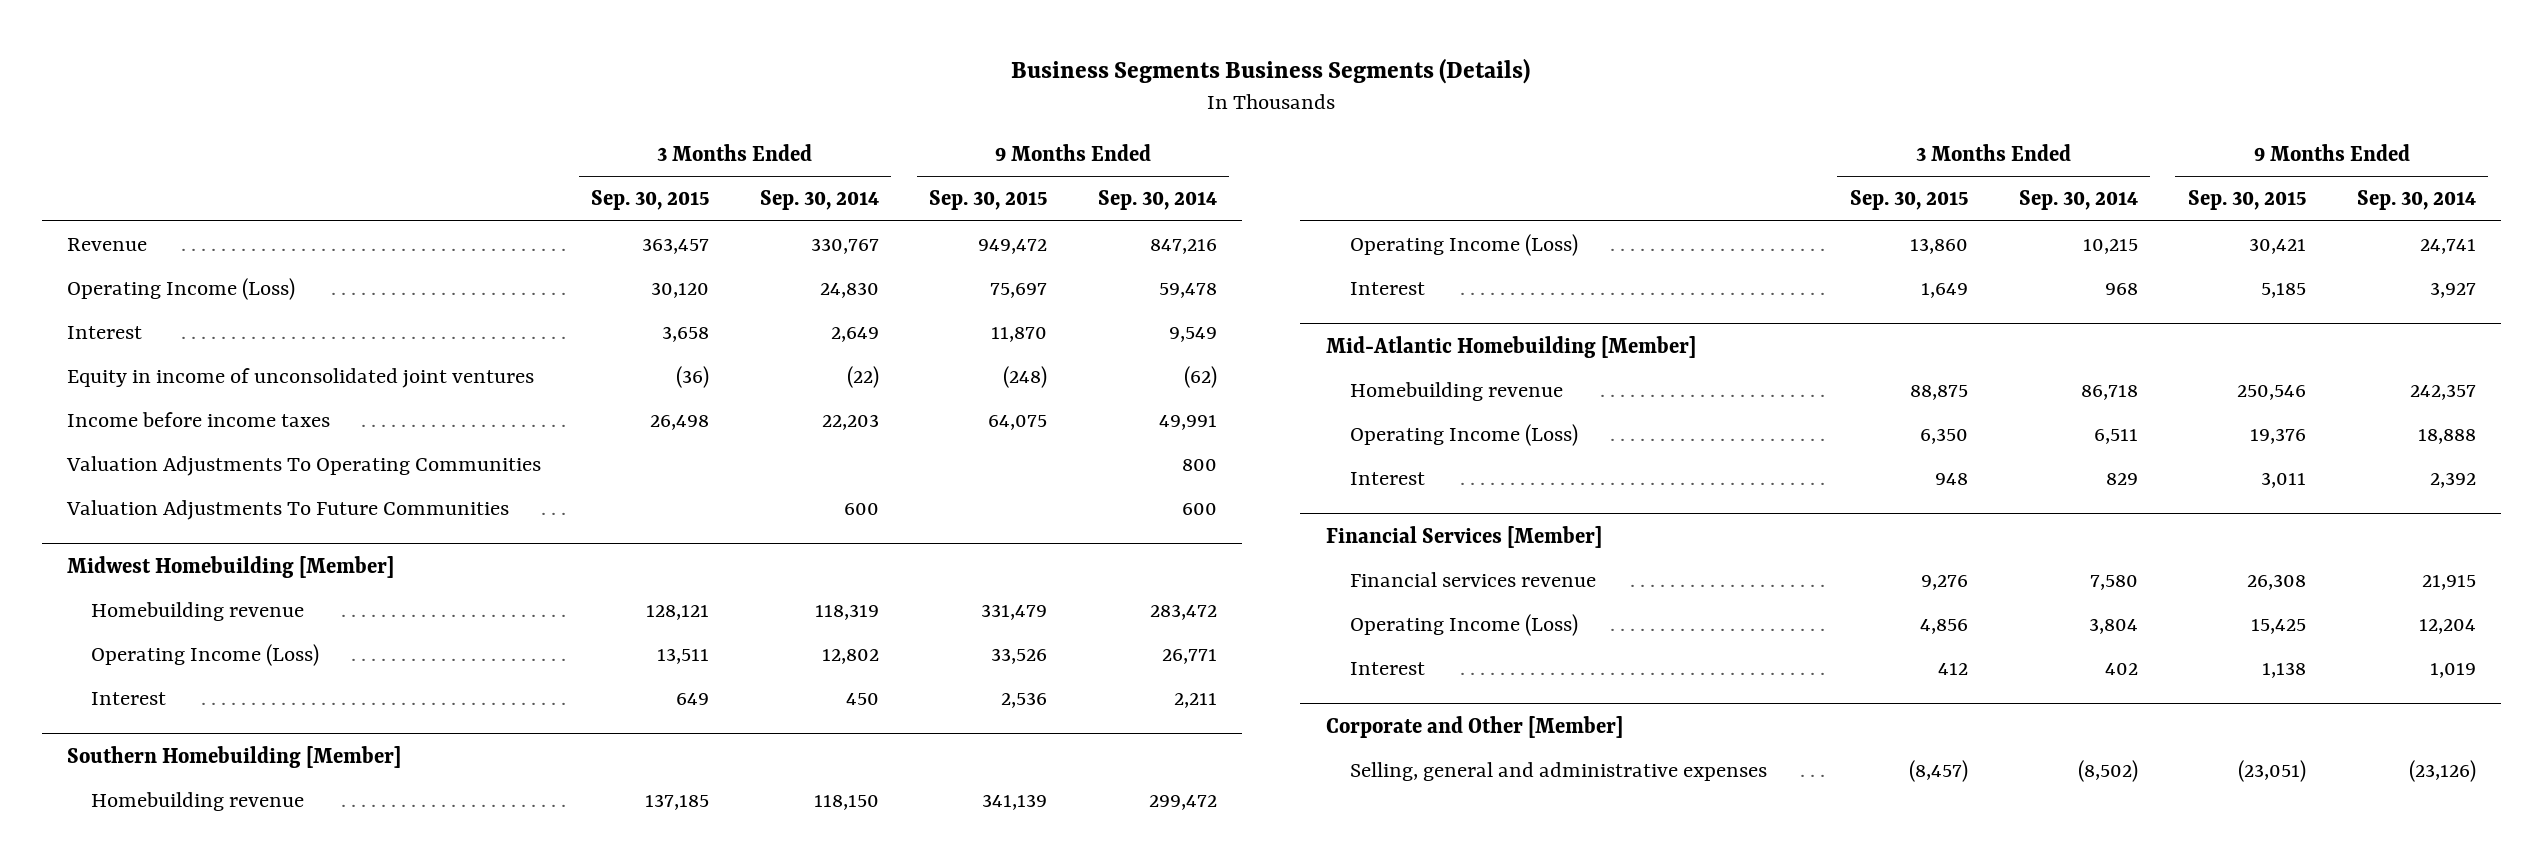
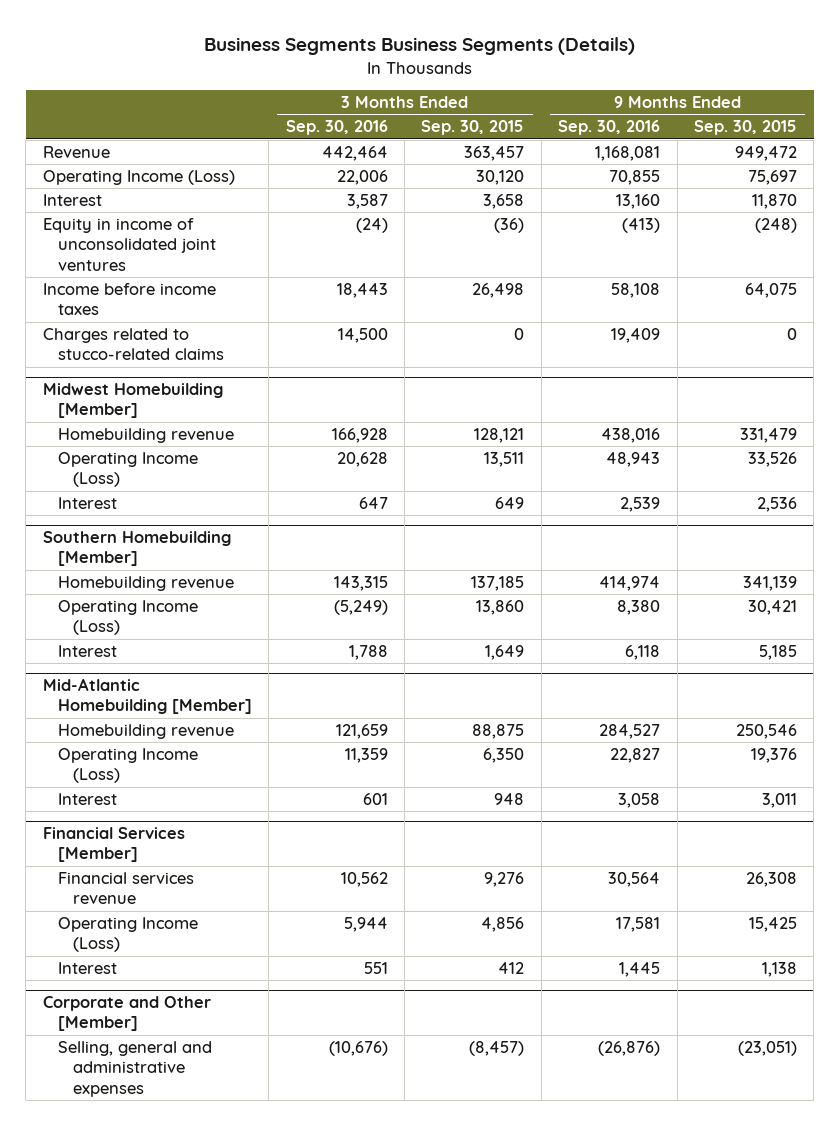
- | 3 Months Ended Sep. 30, 2015 | 3 Months Ended Sep. 30, 2014 | 9 Months Ended Sep. 30, 2015 | 9 Months Ended Sep. 30, 2014
+ | 3 Months Ended Sep. 30, 2016 | 3 Months Ended Sep. 30, 2015 | 9 Months Ended Sep. 30, 2016 | 9 Months Ended Sep. 30, 2015
- Valuation Adjustments To Operating Communities | | | | 800
- Valuation Adjustments To Future Communities | | 600 | | 600
+ Charges related to stucco-related claims | 14,500 | 0 | 19,409 | 0

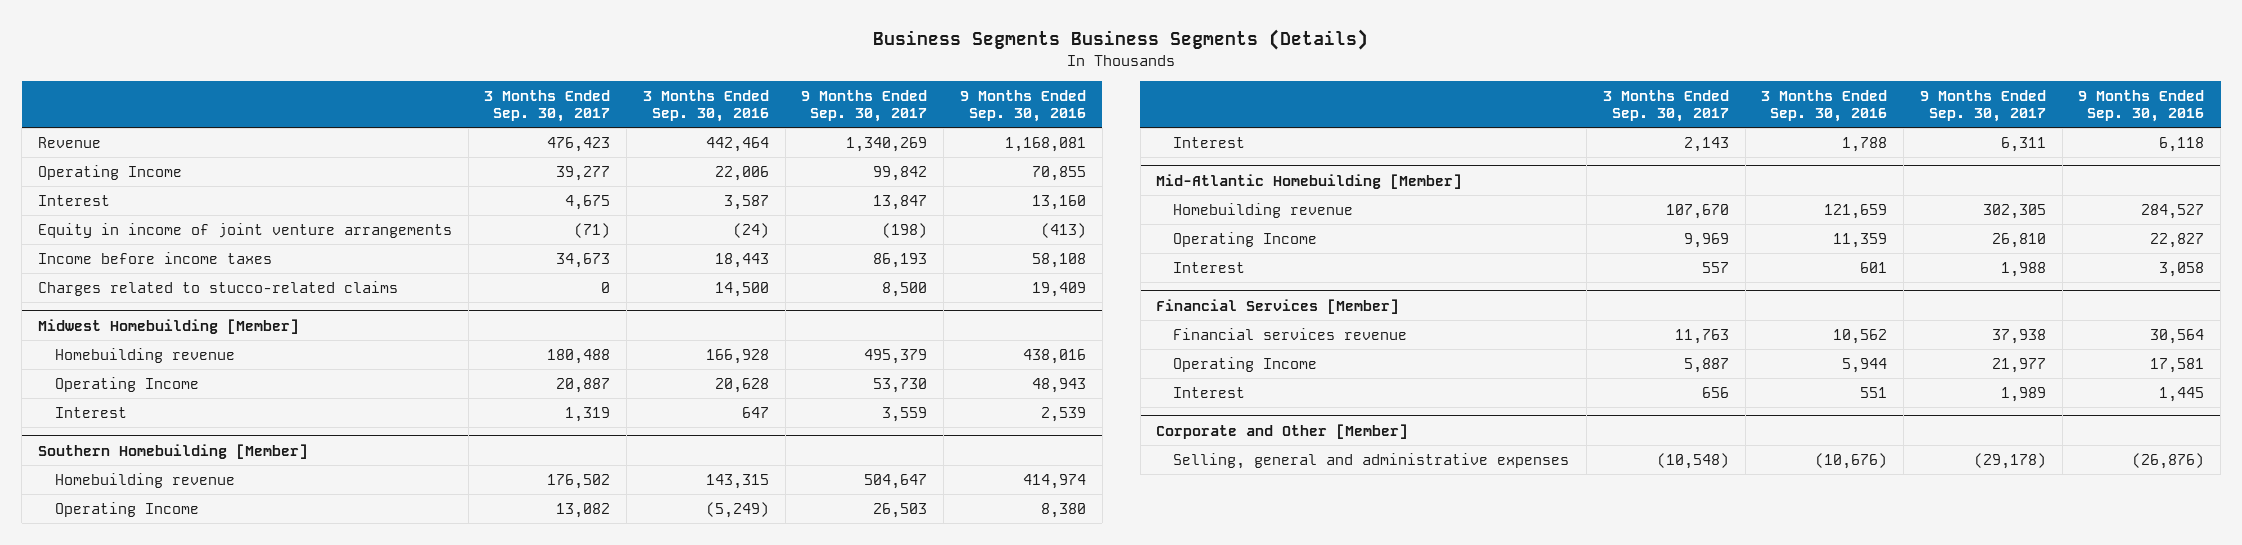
- | 3 Months Ended Sep. 30, 2016 | 3 Months Ended Sep. 30, 2015 | 9 Months Ended Sep. 30, 2016 | 9 Months Ended Sep. 30, 2015
+ | 3 Months Ended Sep. 30, 2017 | 3 Months Ended Sep. 30, 2016 | 9 Months Ended Sep. 30, 2017 | 9 Months Ended Sep. 30, 2016
- Operating Income (Loss) | 22,006 | 30,120 | 70,855 | 75,697
+ Operating Income | 39,277 | 22,006 | 99,842 | 70,855
- Equity in income of unconsolidated joint ventures | (24) | (36) | (413) | (248)
+ Equity in income of joint venture arrangements | (71) | (24) | (198) | (413)
@ Midwest Homebuilding [Member]
- Operating Income (Loss) | 20,628 | 13,511 | 48,943 | 33,526
+ Operating Income | 20,887 | 20,628 | 53,730 | 48,943
@ Southern Homebuilding [Member]
- Operating Income (Loss) | (5,249) | 13,860 | 8,380 | 30,421
+ Operating Income | 13,082 | (5,249) | 26,503 | 8,380
@ Mid-Atlantic Homebuilding [Member]
- Operating Income (Loss) | 11,359 | 6,350 | 22,827 | 19,376
+ Operating Income | 9,969 | 11,359 | 26,810 | 22,827
@ Financial Services [Member]
- Operating Income (Loss) | 5,944 | 4,856 | 17,581 | 15,425
+ Operating Income | 5,887 | 5,944 | 21,977 | 17,581

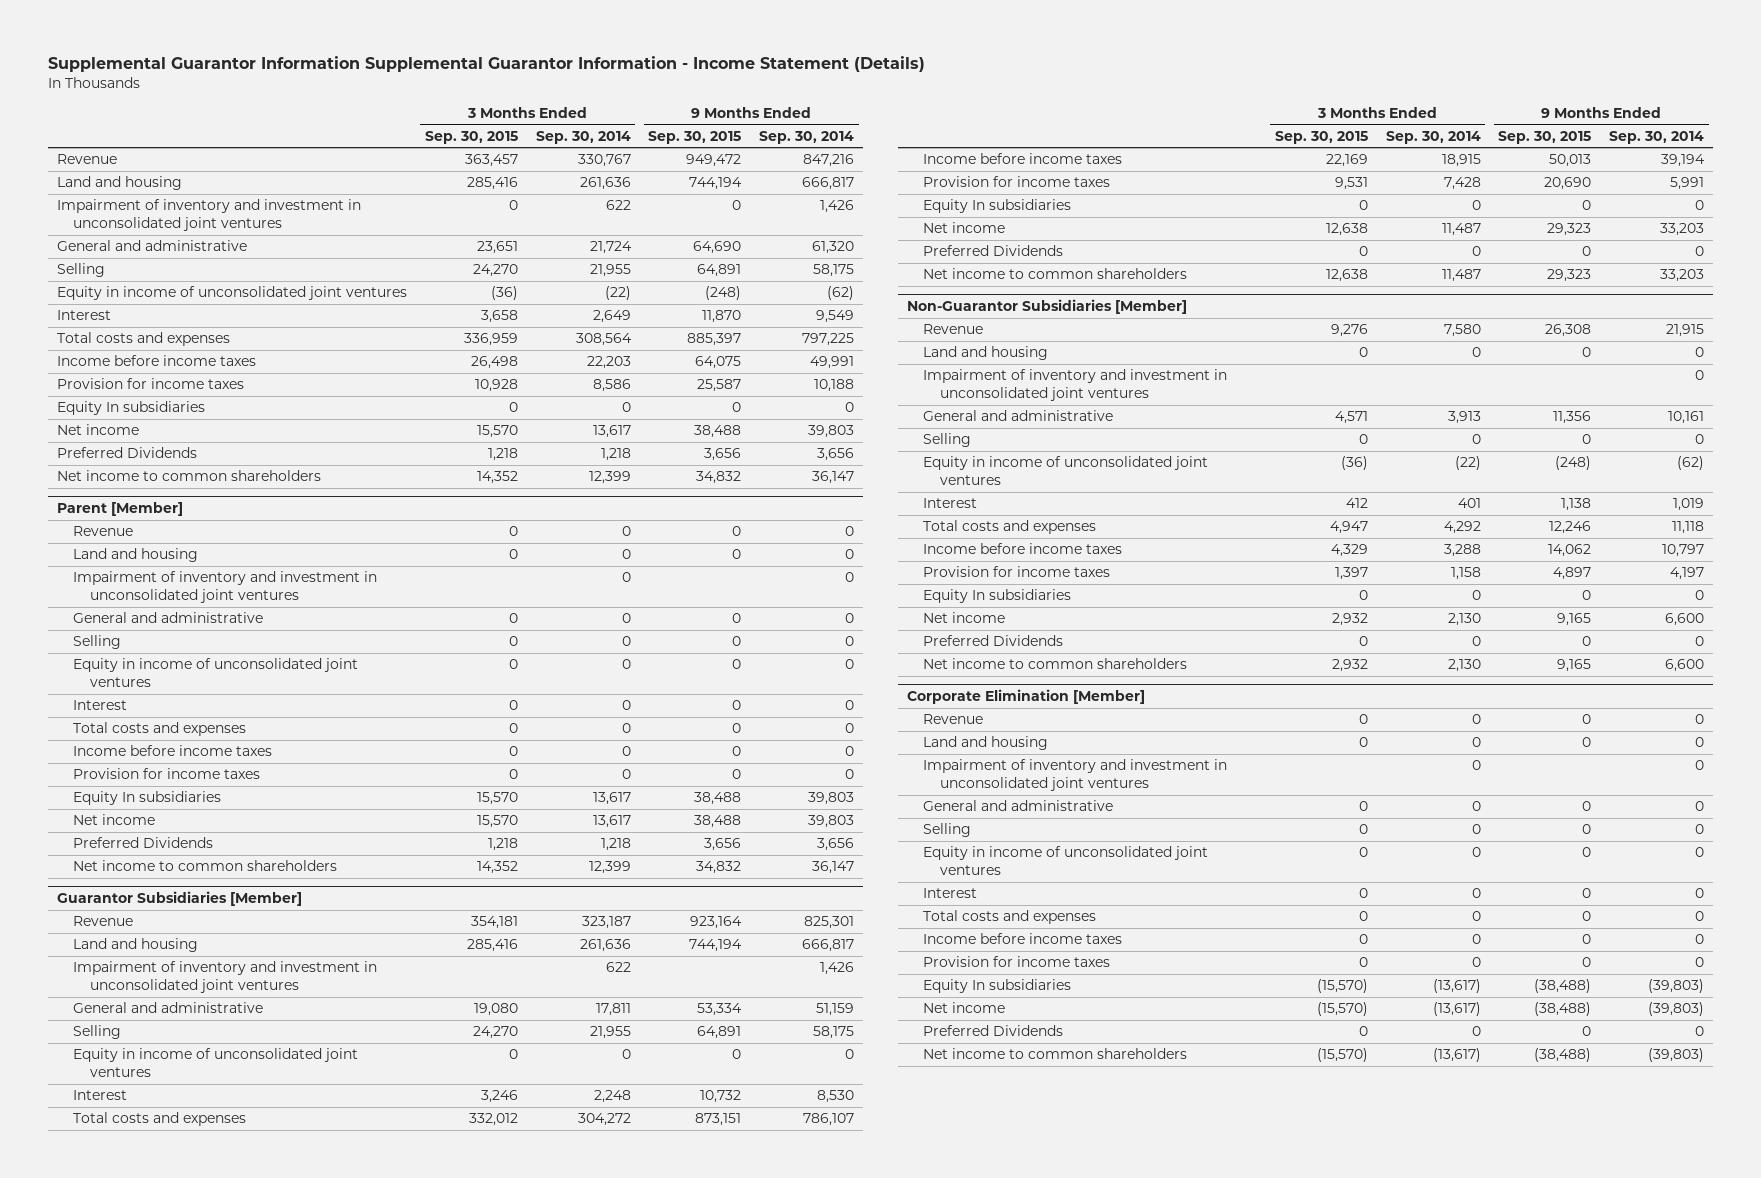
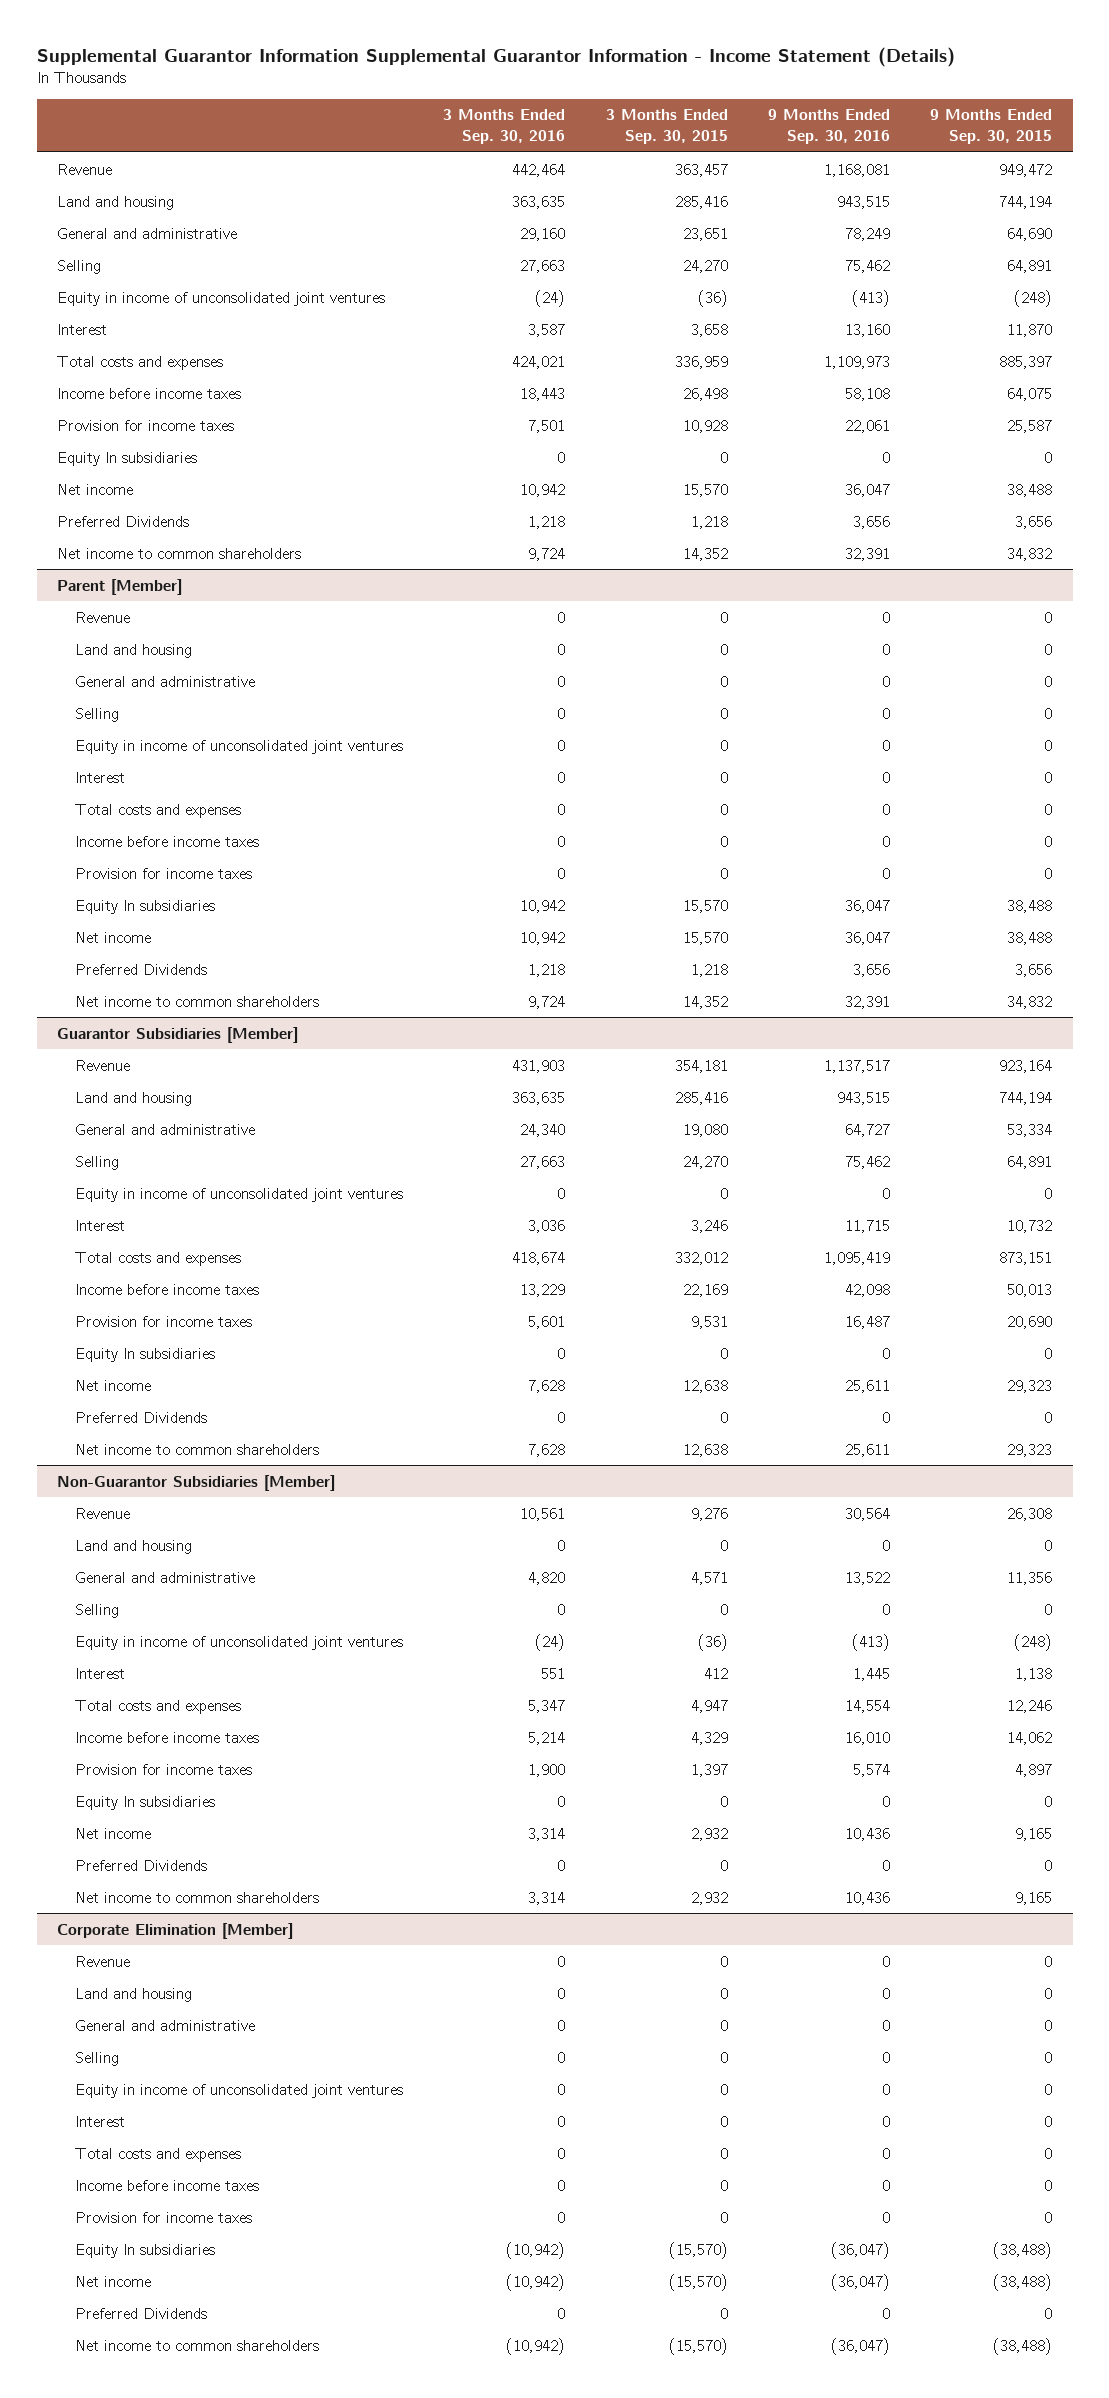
- | 3 Months Ended Sep. 30, 2015 | 3 Months Ended Sep. 30, 2014 | 9 Months Ended Sep. 30, 2015 | 9 Months Ended Sep. 30, 2014
+ | 3 Months Ended Sep. 30, 2016 | 3 Months Ended Sep. 30, 2015 | 9 Months Ended Sep. 30, 2016 | 9 Months Ended Sep. 30, 2015
- Impairment of inventory and investment in unconsolidated joint ventures | 0 | 622 | 0 | 1,426
@ Parent [Member]
- Impairment of inventory and investment in unconsolidated joint ventures | | 0 | | 0
@ Guarantor Subsidiaries [Member]
- Impairment of inventory and investment in unconsolidated joint ventures | | 622 | | 1,426
@ Non-Guarantor Subsidiaries [Member]
- Impairment of inventory and investment in unconsolidated joint ventures | | | | 0
@ Corporate Elimination [Member]
- Impairment of inventory and investment in unconsolidated joint ventures | | 0 | | 0

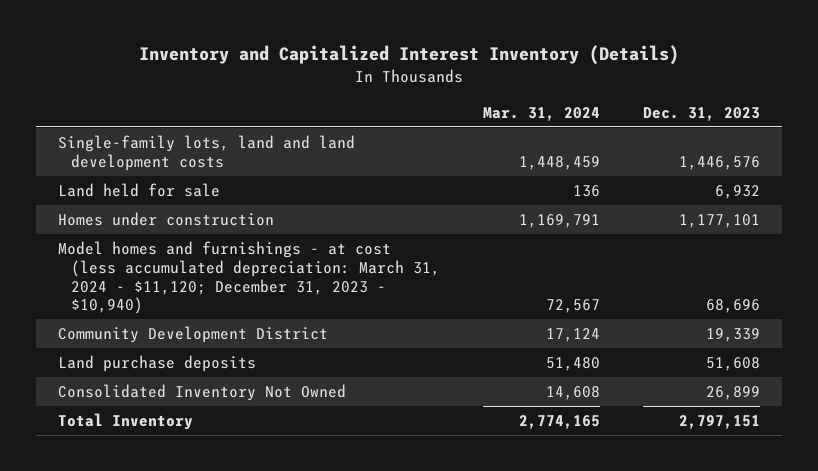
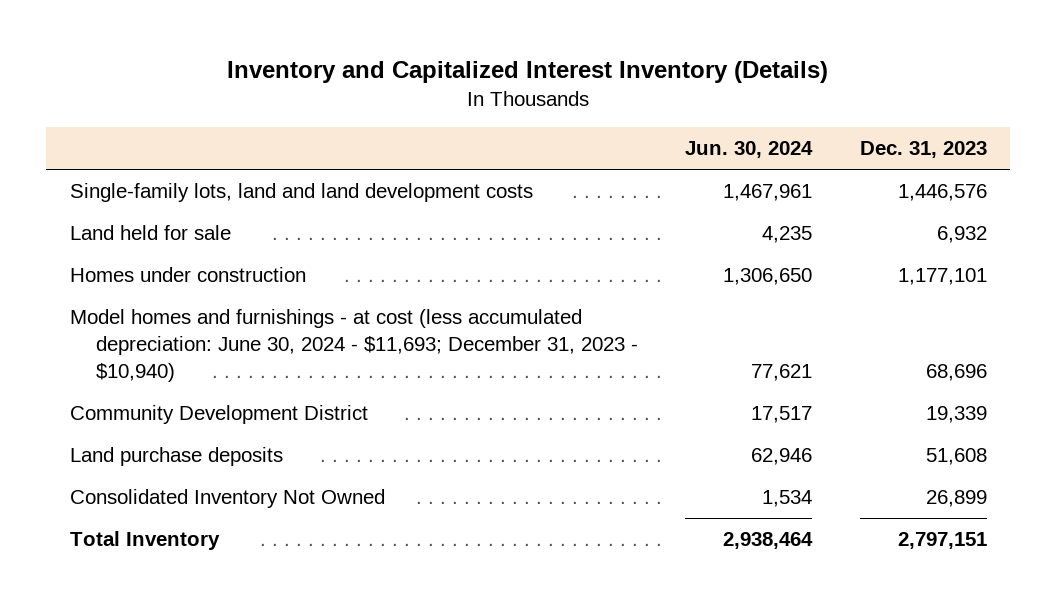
- | Mar. 31, 2024 | Dec. 31, 2023
+ | Jun. 30, 2024 | Dec. 31, 2023
- Model homes and furnishings - at cost (less accumulated depreciation: March 31, 2024 - $11,120; December 31, 2023 - $10,940) | 72,567 | 68,696
+ Model homes and furnishings - at cost (less accumulated depreciation: June 30, 2024 - $11,693; December 31, 2023 - $10,940) | 77,621 | 68,696

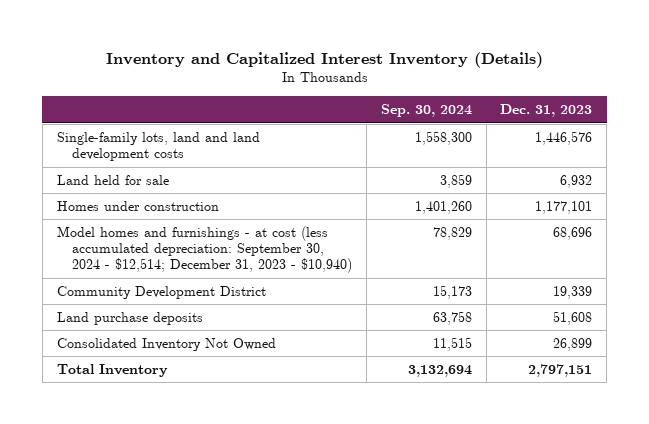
- | Jun. 30, 2024 | Dec. 31, 2023
+ | Sep. 30, 2024 | Dec. 31, 2023
- Model homes and furnishings - at cost (less accumulated depreciation: June 30, 2024 - $11,693; December 31, 2023 - $10,940) | 77,621 | 68,696
+ Model homes and furnishings - at cost (less accumulated depreciation: September 30, 2024 - $12,514; December 31, 2023 - $10,940) | 78,829 | 68,696

